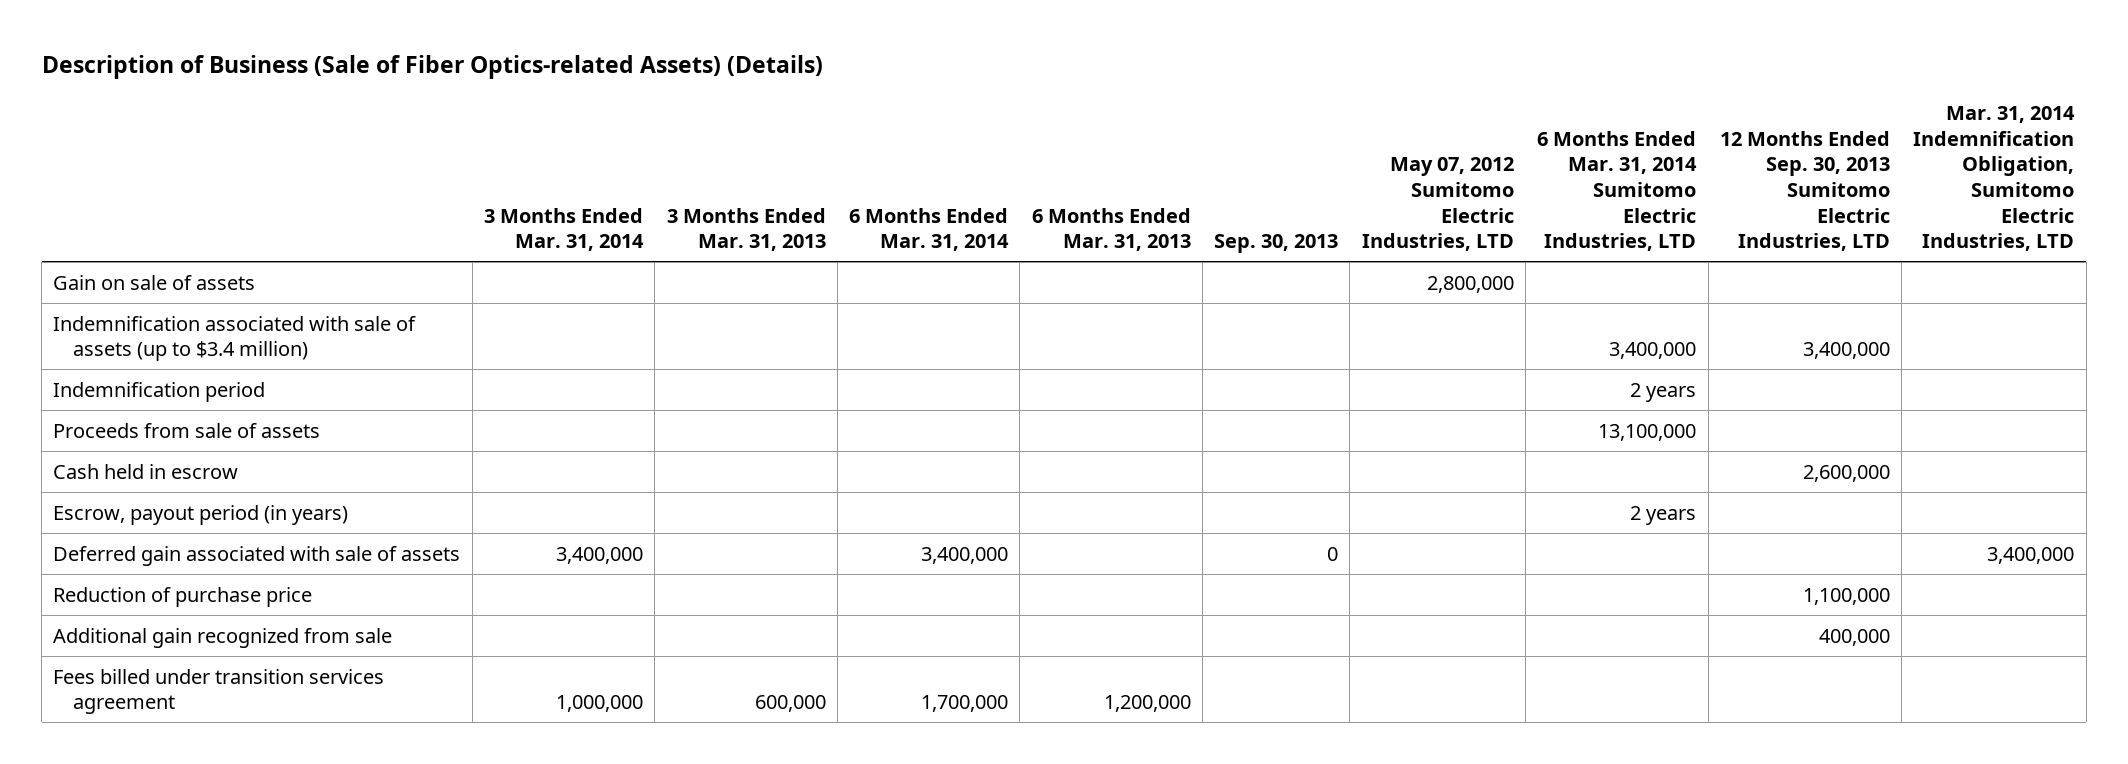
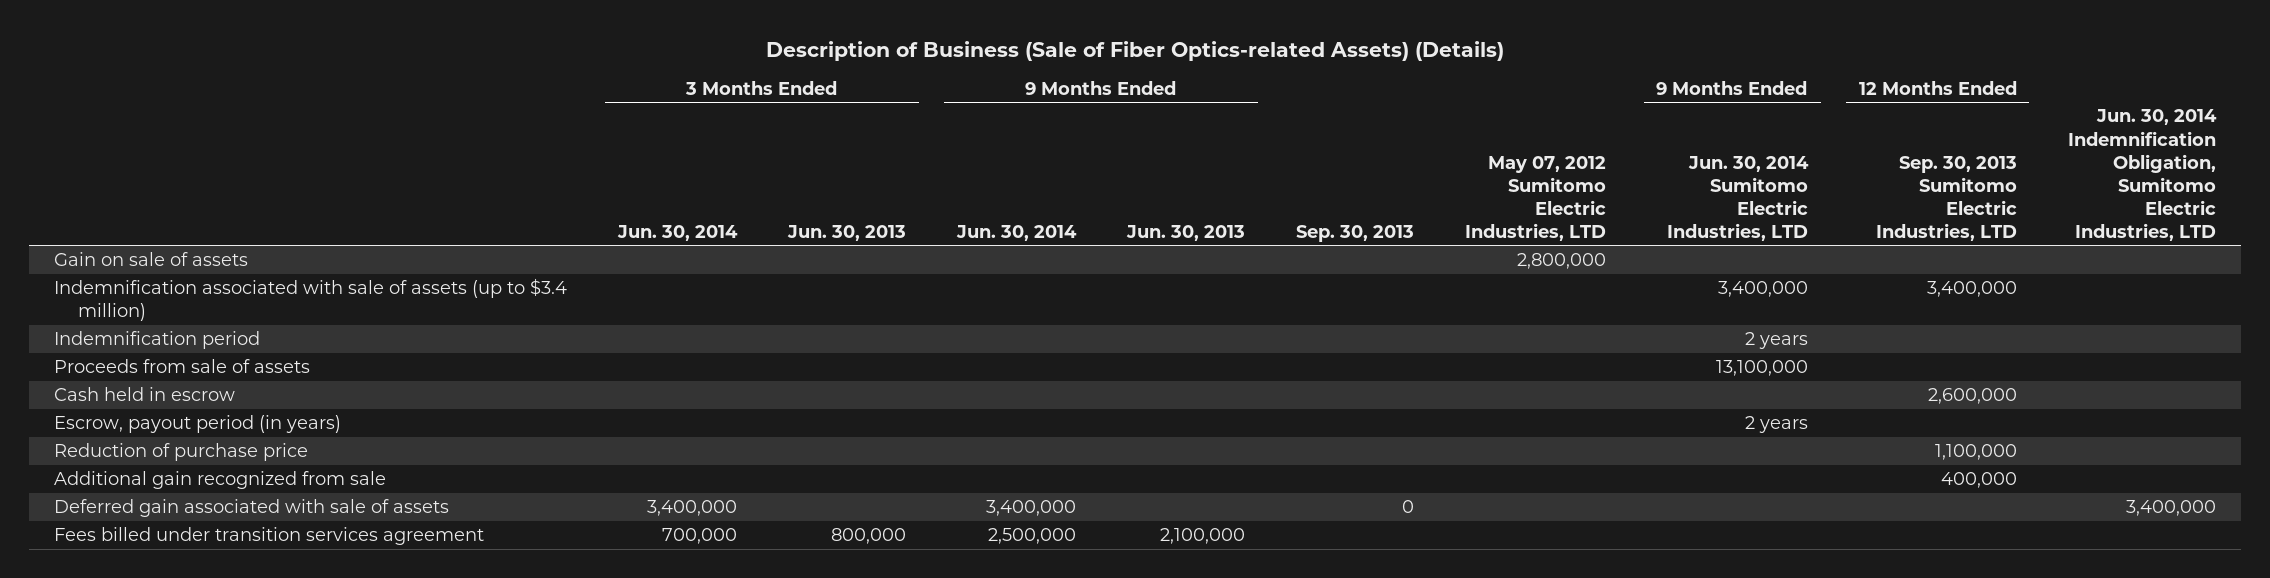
- | 3 Months Ended Mar. 31, 2014 | 3 Months Ended Mar. 31, 2013 | 6 Months Ended Mar. 31, 2014 | 6 Months Ended Mar. 31, 2013 | Sep. 30, 2013 | May 07, 2012 Sumitomo Electric Industries, LTD | 6 Months Ended Mar. 31, 2014 Sumitomo Electric Industries, LTD | 12 Months Ended Sep. 30, 2013 Sumitomo Electric Industries, LTD | Mar. 31, 2014 Indemnification Obligation, Sumitomo Electric Industries, LTD
+ | 3 Months Ended Jun. 30, 2014 | 3 Months Ended Jun. 30, 2013 | 9 Months Ended Jun. 30, 2014 | 9 Months Ended Jun. 30, 2013 | Sep. 30, 2013 | May 07, 2012 Sumitomo Electric Industries, LTD | 9 Months Ended Jun. 30, 2014 Sumitomo Electric Industries, LTD | 12 Months Ended Sep. 30, 2013 Sumitomo Electric Industries, LTD | Jun. 30, 2014 Indemnification Obligation, Sumitomo Electric Industries, LTD
moved down: Deferred gain associated with sale of assets | 3,400,000 | | 3,400,000 | | 0 | | | | 3,400,000

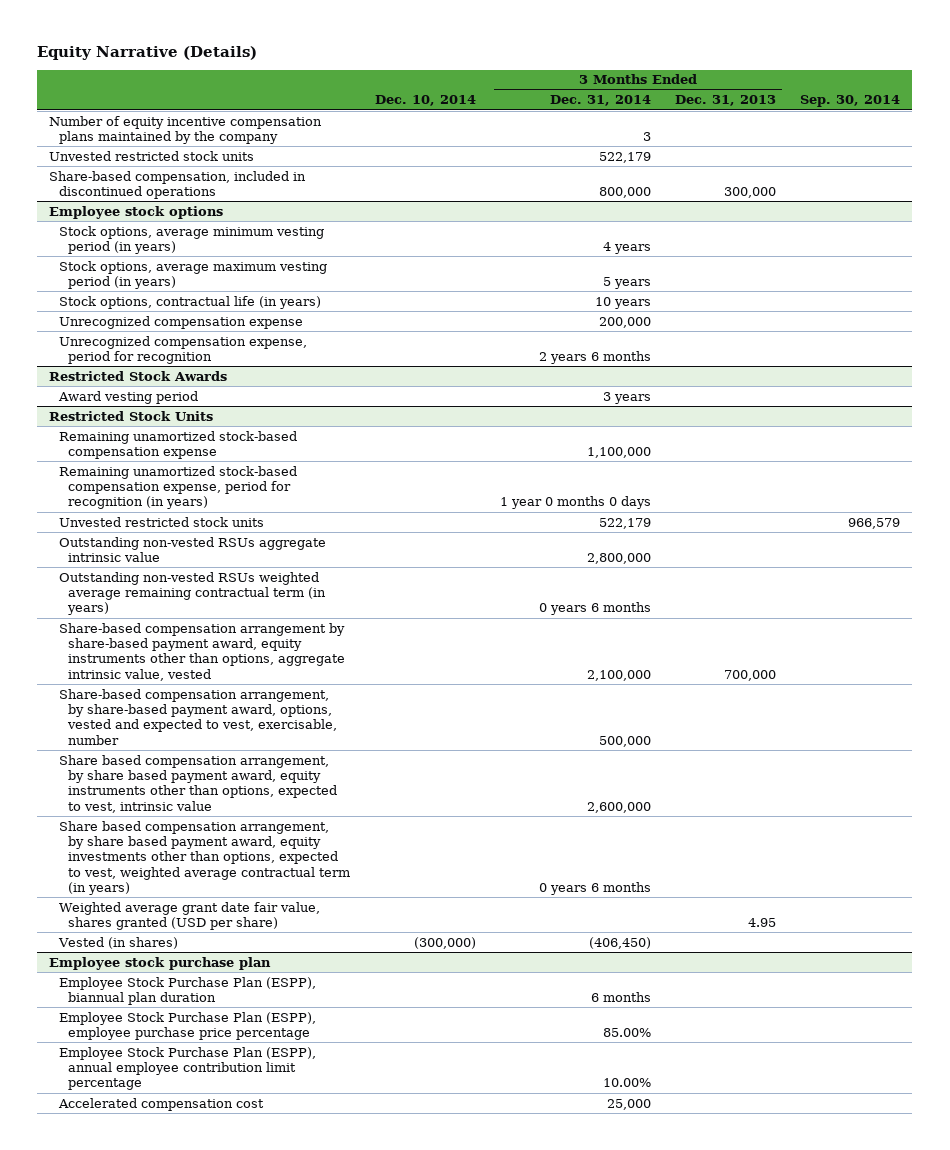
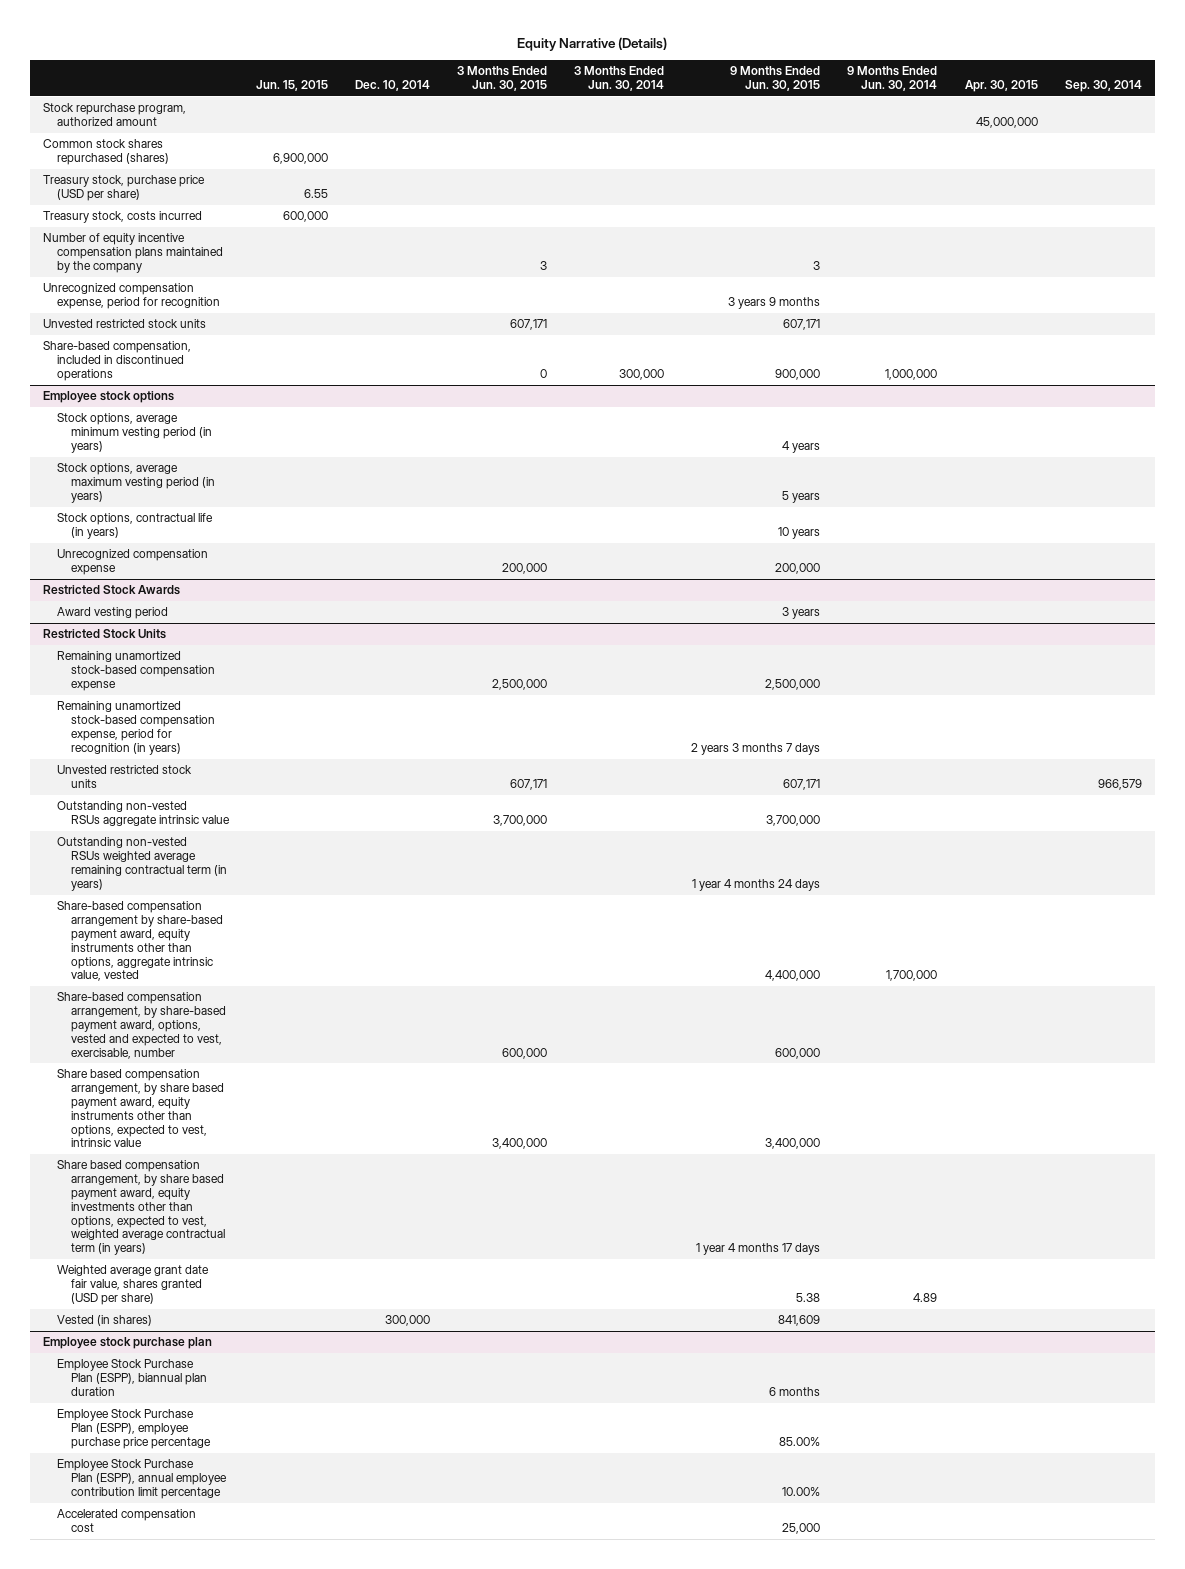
- | Dec. 10, 2014 | 3 Months Ended Dec. 31, 2014 | 3 Months Ended Dec. 31, 2013 | Sep. 30, 2014
+ | Jun. 15, 2015 | Dec. 10, 2014 | 3 Months Ended Jun. 30, 2015 | 3 Months Ended Jun. 30, 2014 | 9 Months Ended Jun. 30, 2015 | 9 Months Ended Jun. 30, 2014 | Apr. 30, 2015 | Sep. 30, 2014
+ Stock repurchase program, authorized amount | | | | | | | 45,000,000 |
+ Common stock shares repurchased (shares) | 6,900,000 | | | | | | |
+ Treasury stock, purchase price (USD per share) | 6.55 | | | | | | |
+ Treasury stock, costs incurred | 600,000 | | | | | | |
+ Unrecognized compensation expense, period for recognition | | | | | 3 years 9 months | | |
@ Employee stock options
- Unrecognized compensation expense, period for recognition | | 2 years 6 months | |
@ Restricted Stock Units
- Vested (in shares) | (300,000) | (406,450) | |
+ Vested (in shares) | | 300,000 | | | 841,609 | | |

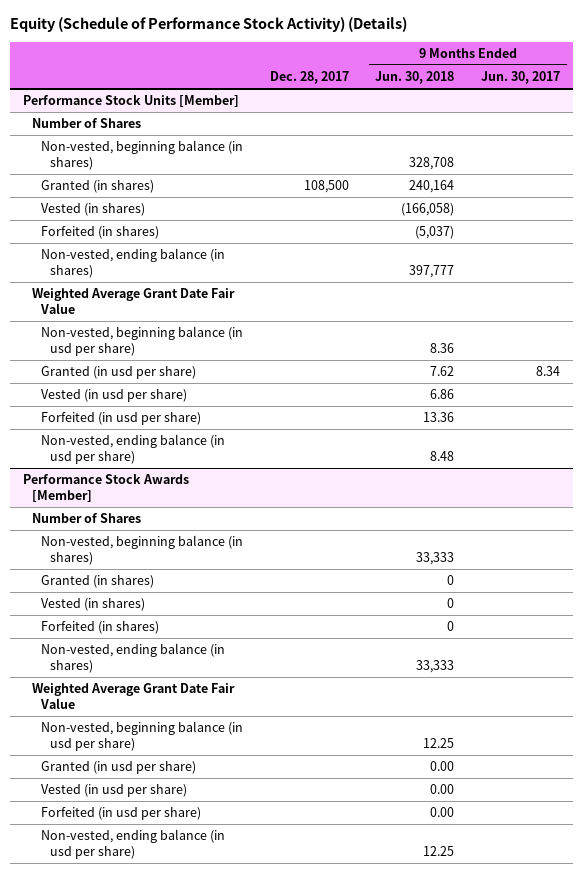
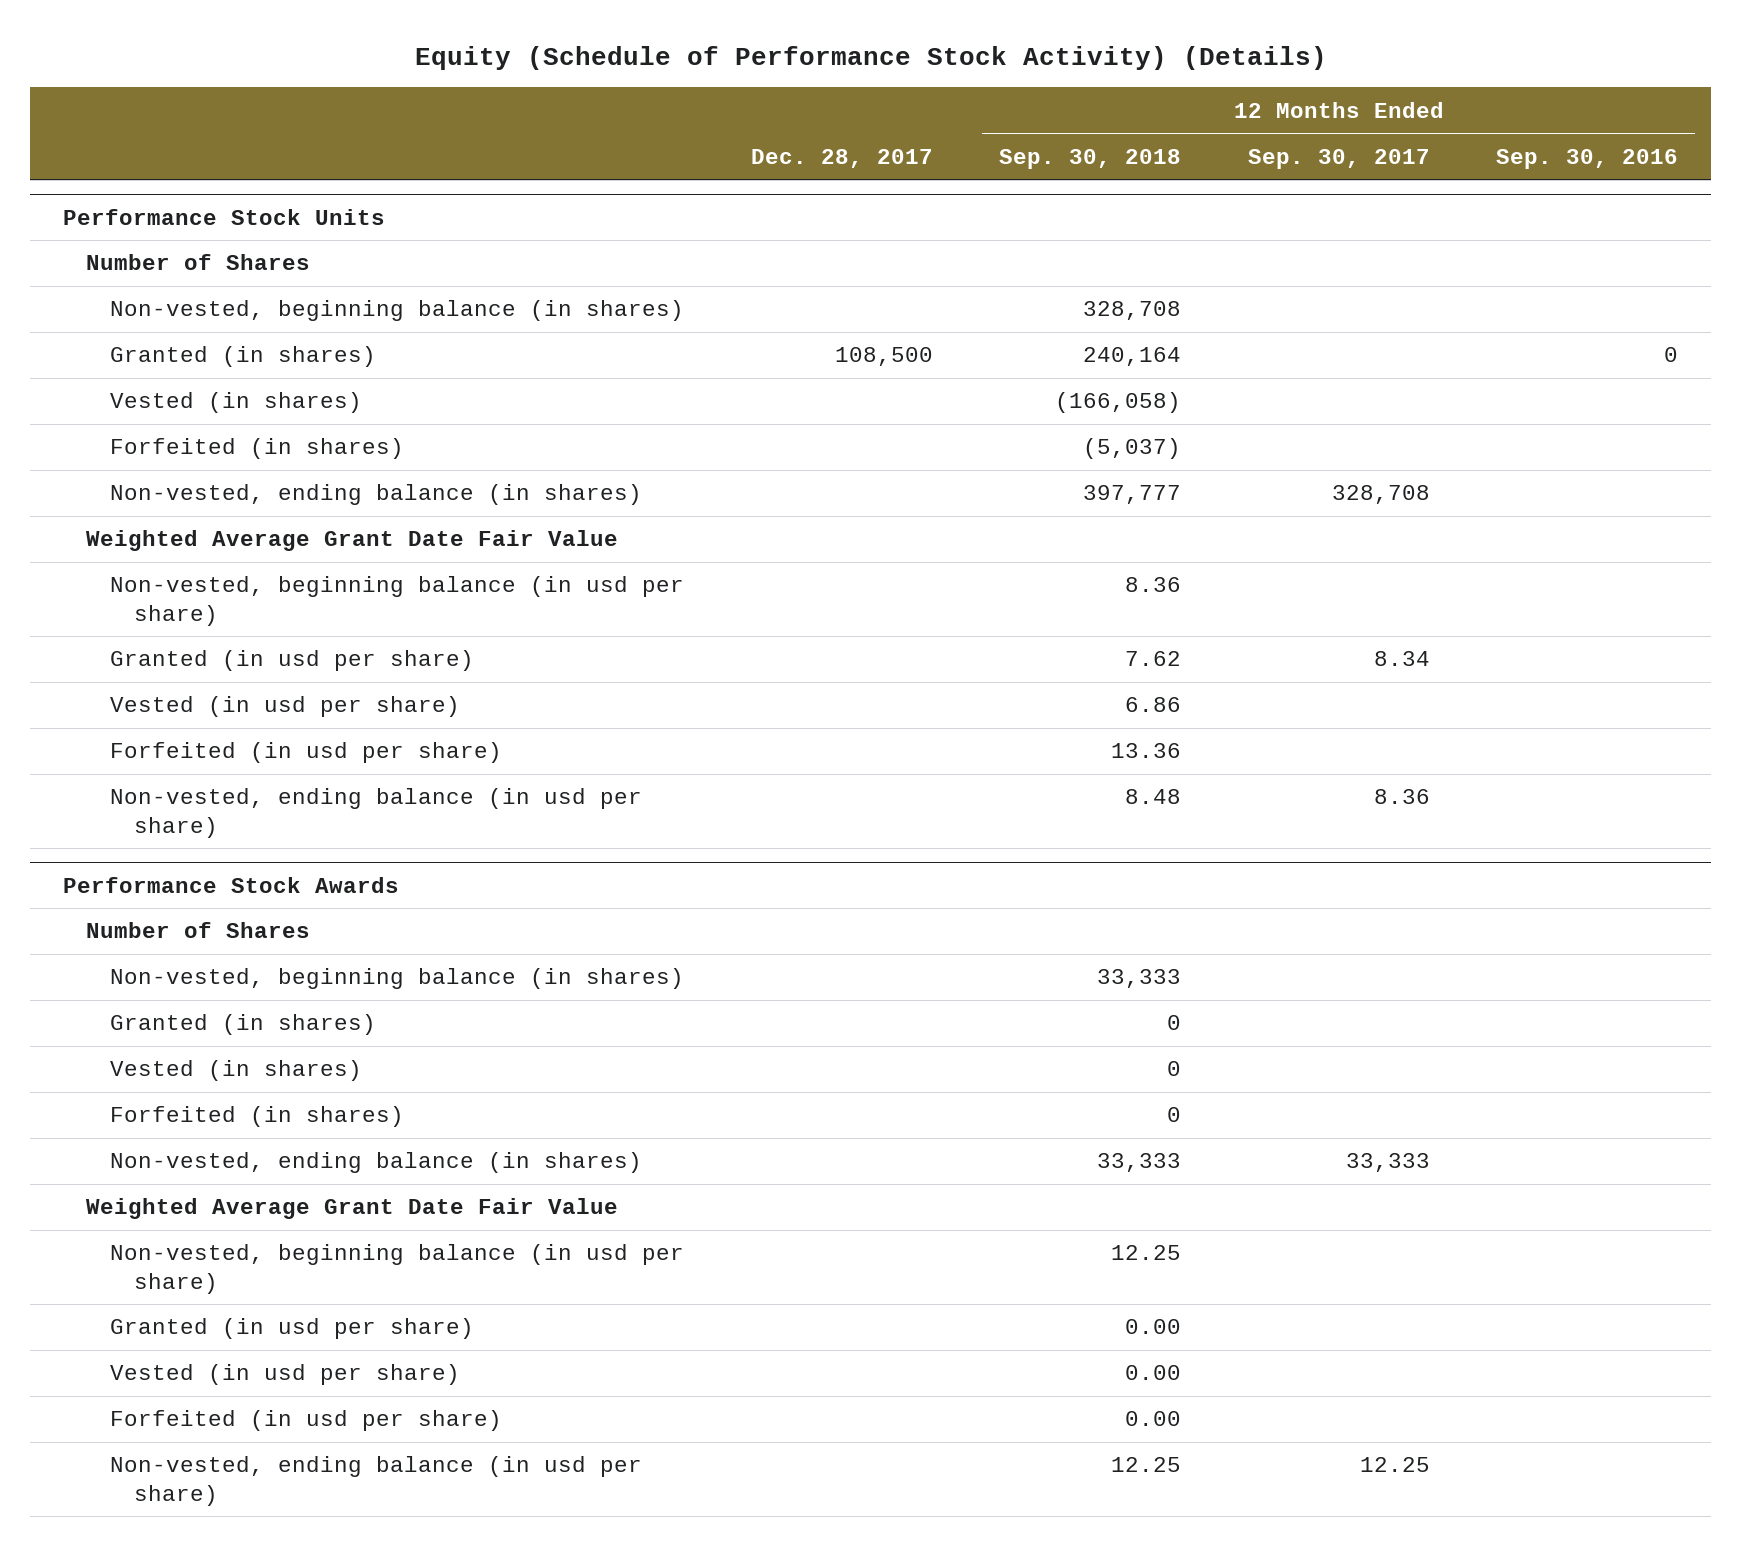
- | Dec. 28, 2017 | 9 Months Ended Jun. 30, 2018 | 9 Months Ended Jun. 30, 2017
+ | Dec. 28, 2017 | 12 Months Ended Sep. 30, 2018 | 12 Months Ended Sep. 30, 2017 | 12 Months Ended Sep. 30, 2016
- Performance Stock Units [Member]
+ Performance Stock Units
- Performance Stock Awards [Member]
+ Performance Stock Awards

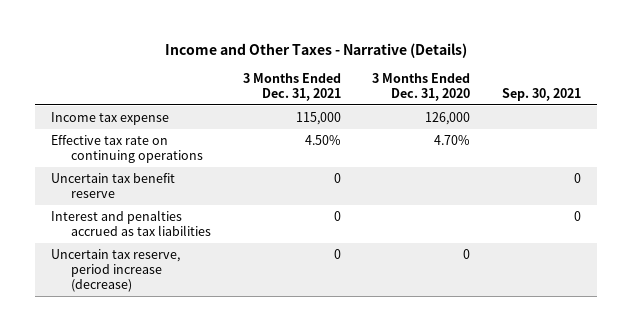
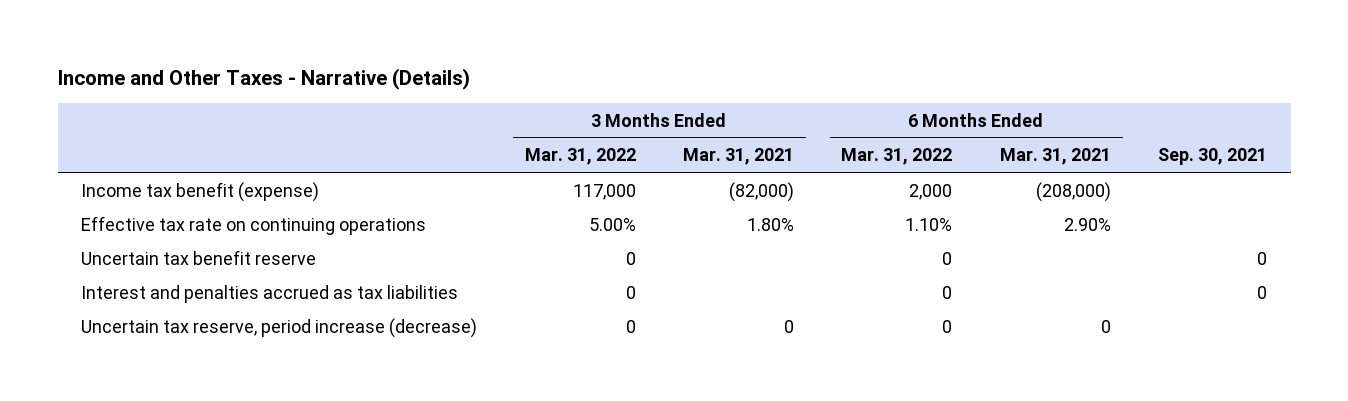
- | 3 Months Ended Dec. 31, 2021 | 3 Months Ended Dec. 31, 2020 | Sep. 30, 2021
+ | 3 Months Ended Mar. 31, 2022 | 3 Months Ended Mar. 31, 2021 | 6 Months Ended Mar. 31, 2022 | 6 Months Ended Mar. 31, 2021 | Sep. 30, 2021
- Income tax expense | 115,000 | 126,000 |
+ Income tax benefit (expense) | 117,000 | (82,000) | 2,000 | (208,000) |

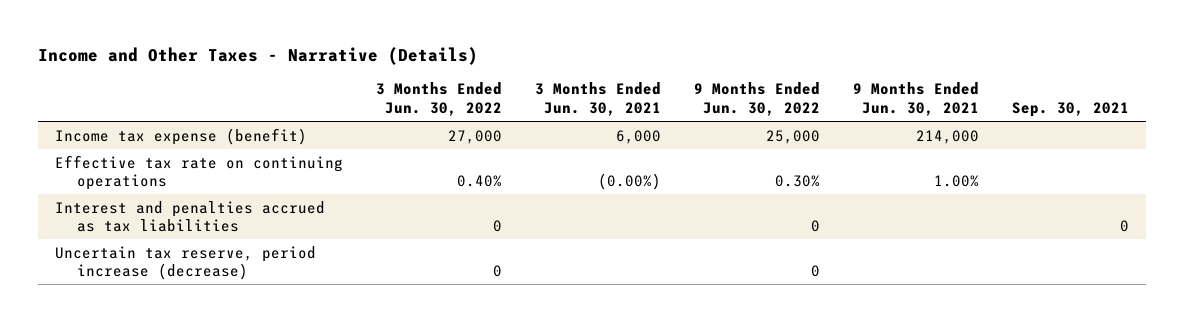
- | 3 Months Ended Mar. 31, 2022 | 3 Months Ended Mar. 31, 2021 | 6 Months Ended Mar. 31, 2022 | 6 Months Ended Mar. 31, 2021 | Sep. 30, 2021
+ | 3 Months Ended Jun. 30, 2022 | 3 Months Ended Jun. 30, 2021 | 9 Months Ended Jun. 30, 2022 | 9 Months Ended Jun. 30, 2021 | Sep. 30, 2021
- Income tax benefit (expense) | 117,000 | (82,000) | 2,000 | (208,000) |
+ Income tax expense (benefit) | 27,000 | 6,000 | 25,000 | 214,000 |
- Uncertain tax benefit reserve | 0 | | 0 | | 0

